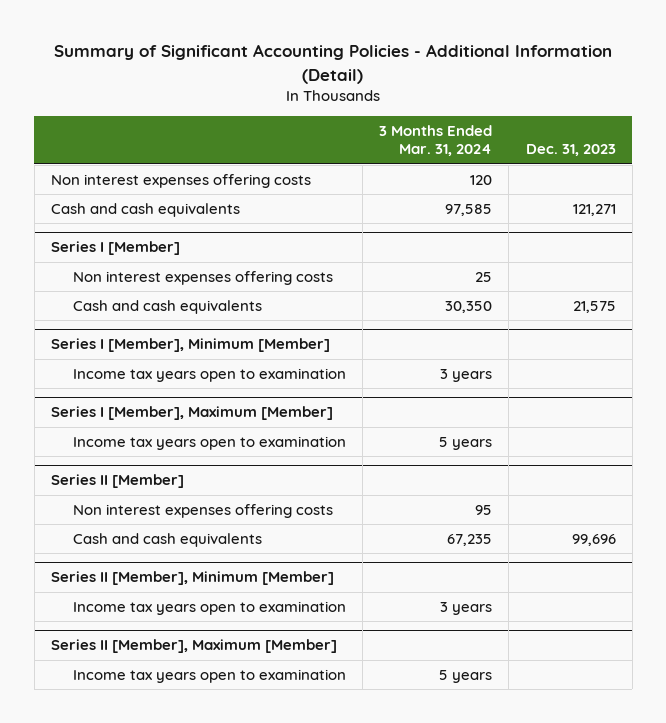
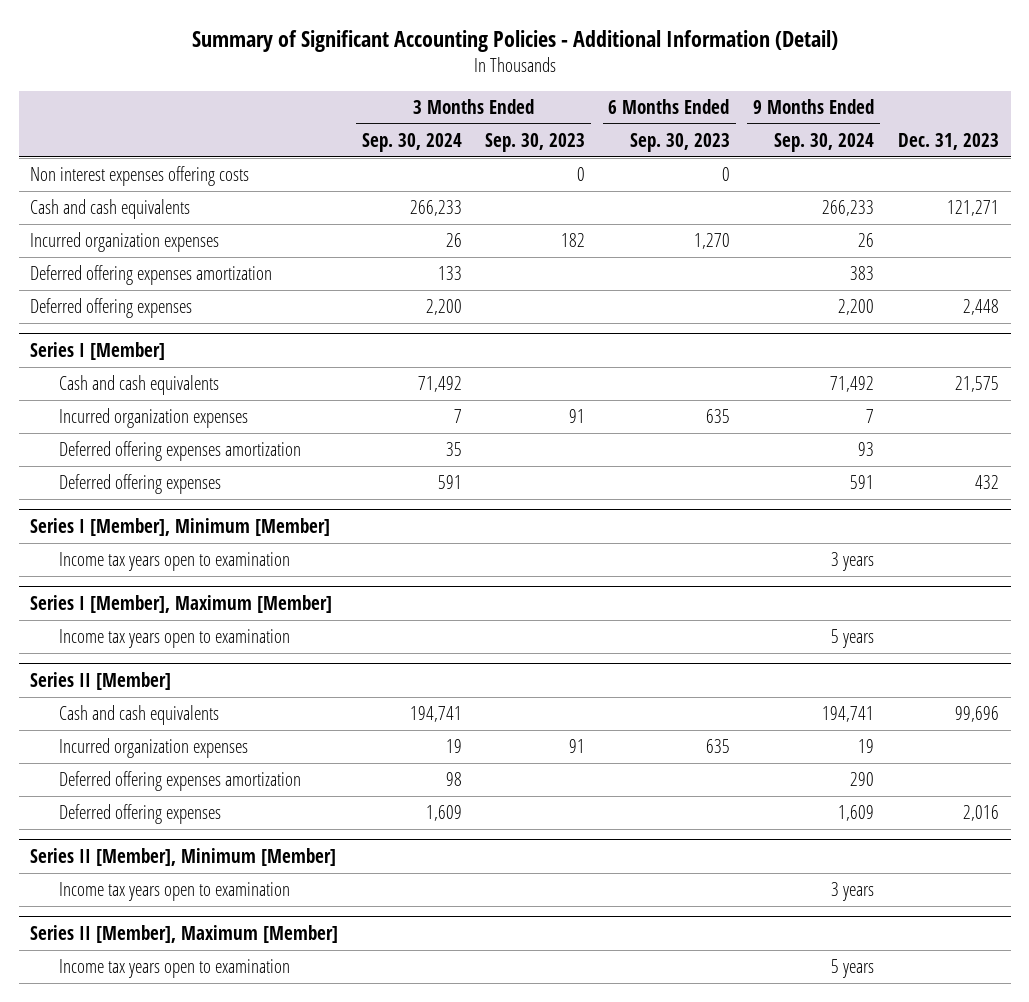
- | 3 Months Ended Mar. 31, 2024 | Dec. 31, 2023
+ | 3 Months Ended Sep. 30, 2024 | 3 Months Ended Sep. 30, 2023 | 6 Months Ended Sep. 30, 2023 | 9 Months Ended Sep. 30, 2024 | Dec. 31, 2023
+ Incurred organization expenses | 26 | 182 | 1,270 | 26 |
+ Deferred offering expenses amortization | 133 | | | 383 |
+ Deferred offering expenses | 2,200 | | | 2,200 | 2,448
@ Series I [Member]
- Non interest expenses offering costs | 25 |
+ Incurred organization expenses | 7 | 91 | 635 | 7 |
+ Deferred offering expenses amortization | 35 | | | 93 |
+ Deferred offering expenses | 591 | | | 591 | 432
@ Series II [Member]
- Non interest expenses offering costs | 95 |
+ Incurred organization expenses | 19 | 91 | 635 | 19 |
+ Deferred offering expenses amortization | 98 | | | 290 |
+ Deferred offering expenses | 1,609 | | | 1,609 | 2,016

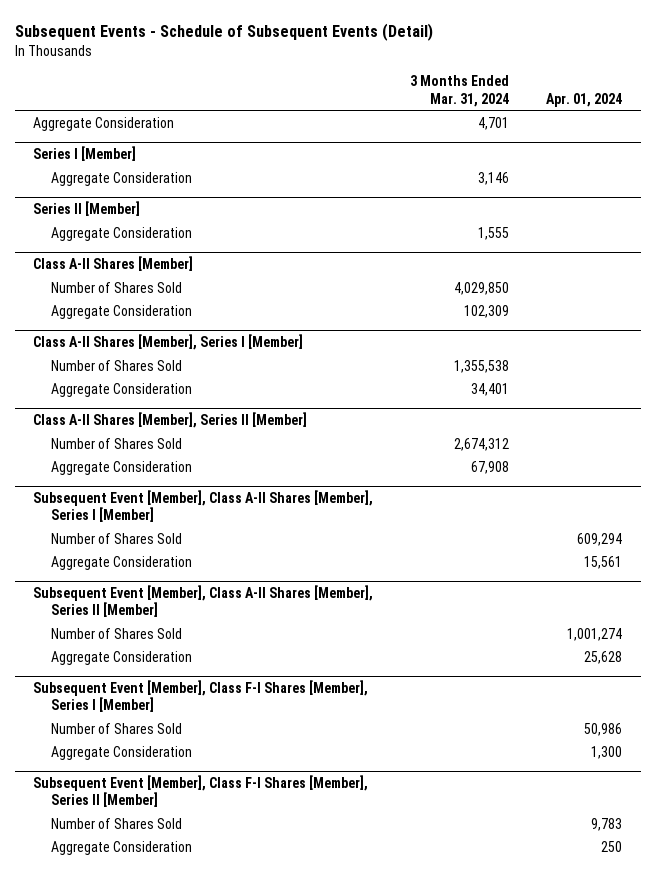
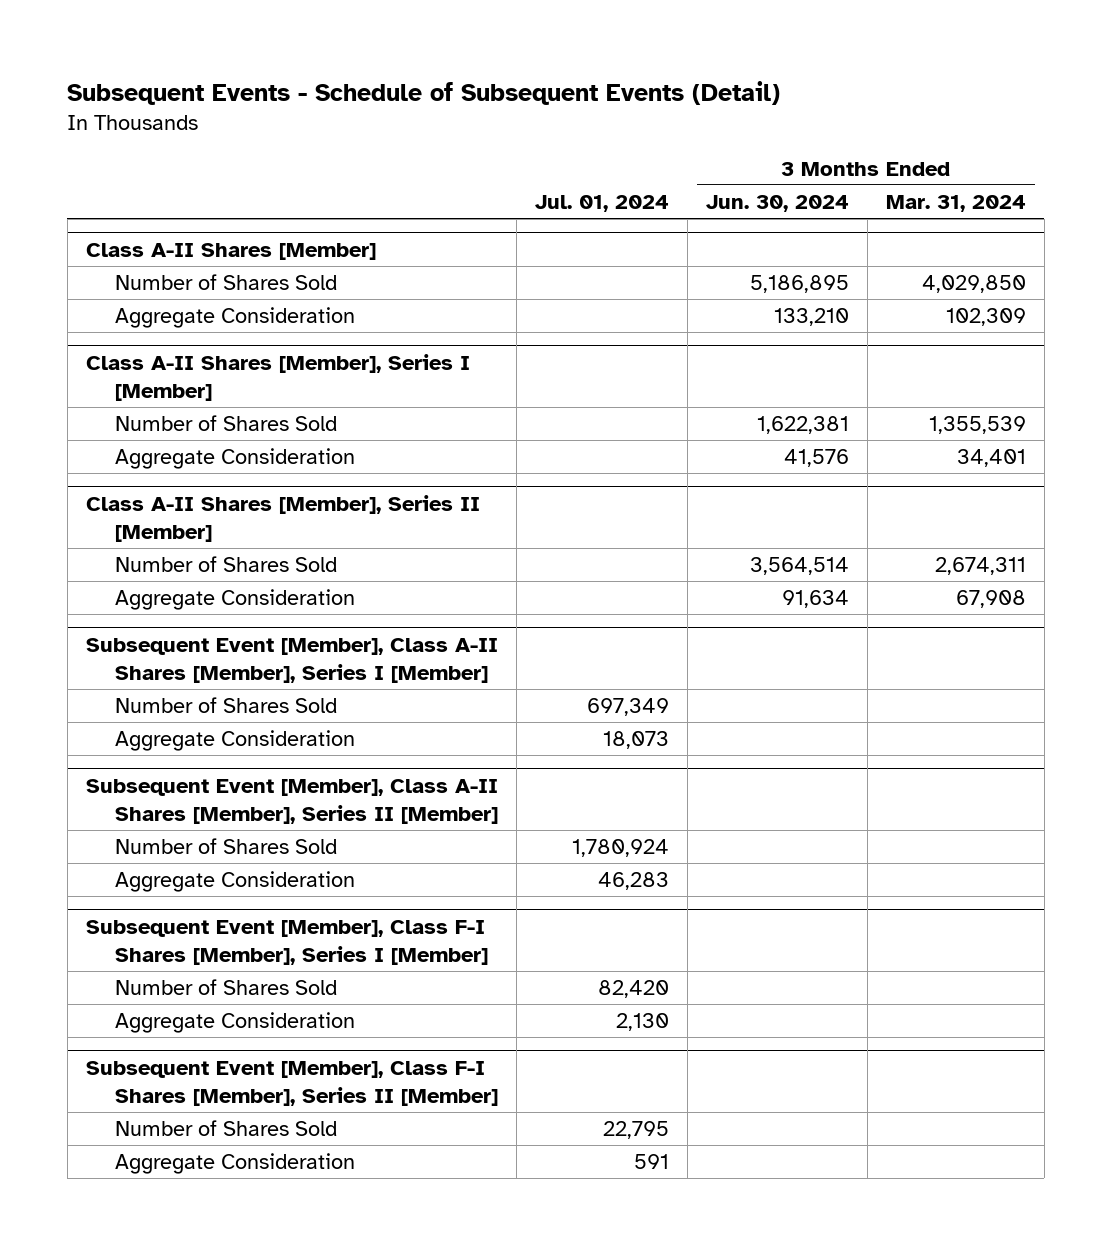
- | 3 Months Ended Mar. 31, 2024 | Apr. 01, 2024
+ | Jul. 01, 2024 | 3 Months Ended Jun. 30, 2024 | 3 Months Ended Mar. 31, 2024
- Aggregate Consideration | 4,701 |
- Series I [Member]
- Aggregate Consideration | 3,146 |
- Series II [Member]
- Aggregate Consideration | 1,555 |
@ Class A-II Shares [Member], Series I [Member]
- Number of Shares Sold | 1,355,538 |
+ Number of Shares Sold | | 1,622,381 | 1,355,539
@ Class A-II Shares [Member], Series II [Member]
- Number of Shares Sold | 2,674,312 |
+ Number of Shares Sold | | 3,564,514 | 2,674,311

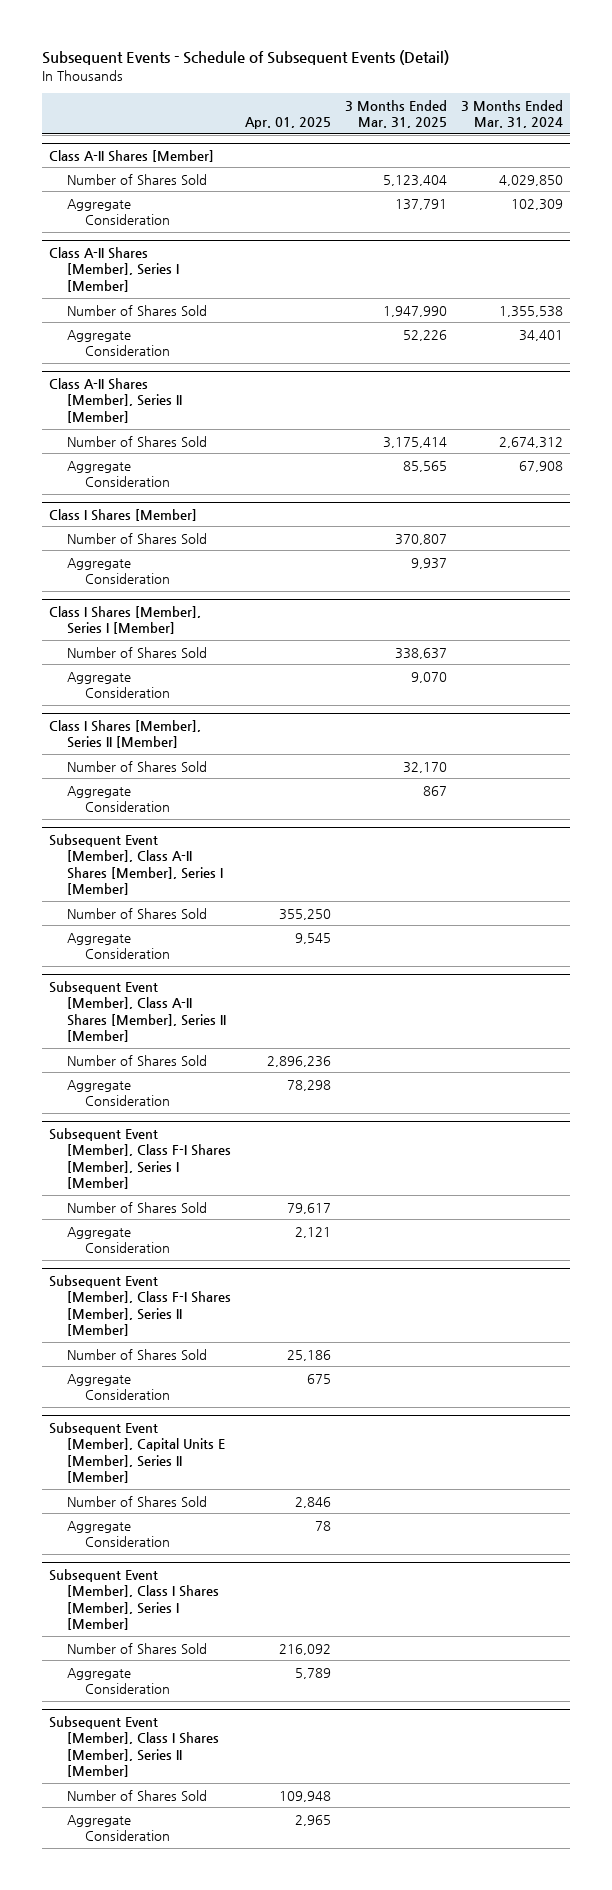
- | Jul. 01, 2024 | 3 Months Ended Jun. 30, 2024 | 3 Months Ended Mar. 31, 2024
+ | Apr. 01, 2025 | 3 Months Ended Mar. 31, 2025 | 3 Months Ended Mar. 31, 2024
@ Class A-II Shares [Member], Series I [Member]
- Number of Shares Sold | | 1,622,381 | 1,355,539
+ Number of Shares Sold | | 1,947,990 | 1,355,538
@ Class A-II Shares [Member], Series II [Member]
- Number of Shares Sold | | 3,564,514 | 2,674,311
+ Number of Shares Sold | | 3,175,414 | 2,674,312
+ Class I Shares [Member]
+ Number of Shares Sold | | 370,807 |
+ Aggregate Consideration | | 9,937 |
+ Class I Shares [Member], Series I [Member]
+ Number of Shares Sold | | 338,637 |
+ Aggregate Consideration | | 9,070 |
+ Class I Shares [Member], Series II [Member]
+ Number of Shares Sold | | 32,170 |
+ Aggregate Consideration | | 867 |
+ Subsequent Event [Member], Capital Units E [Member], Series II [Member]
+ Number of Shares Sold | 2,846 | |
+ Aggregate Consideration | 78 | |
+ Subsequent Event [Member], Class I Shares [Member], Series I [Member]
+ Number of Shares Sold | 216,092 | |
+ Aggregate Consideration | 5,789 | |
+ Subsequent Event [Member], Class I Shares [Member], Series II [Member]
+ Number of Shares Sold | 109,948 | |
+ Aggregate Consideration | 2,965 | |

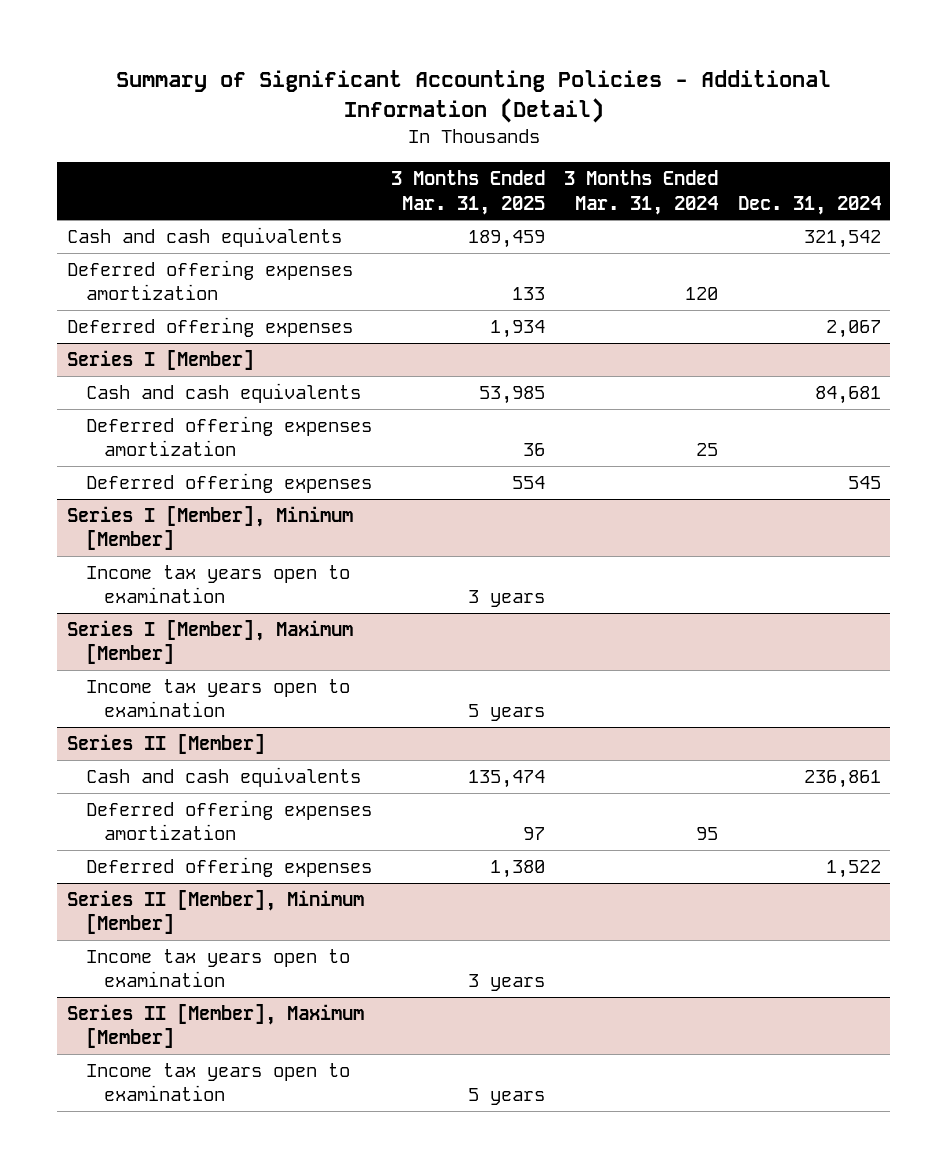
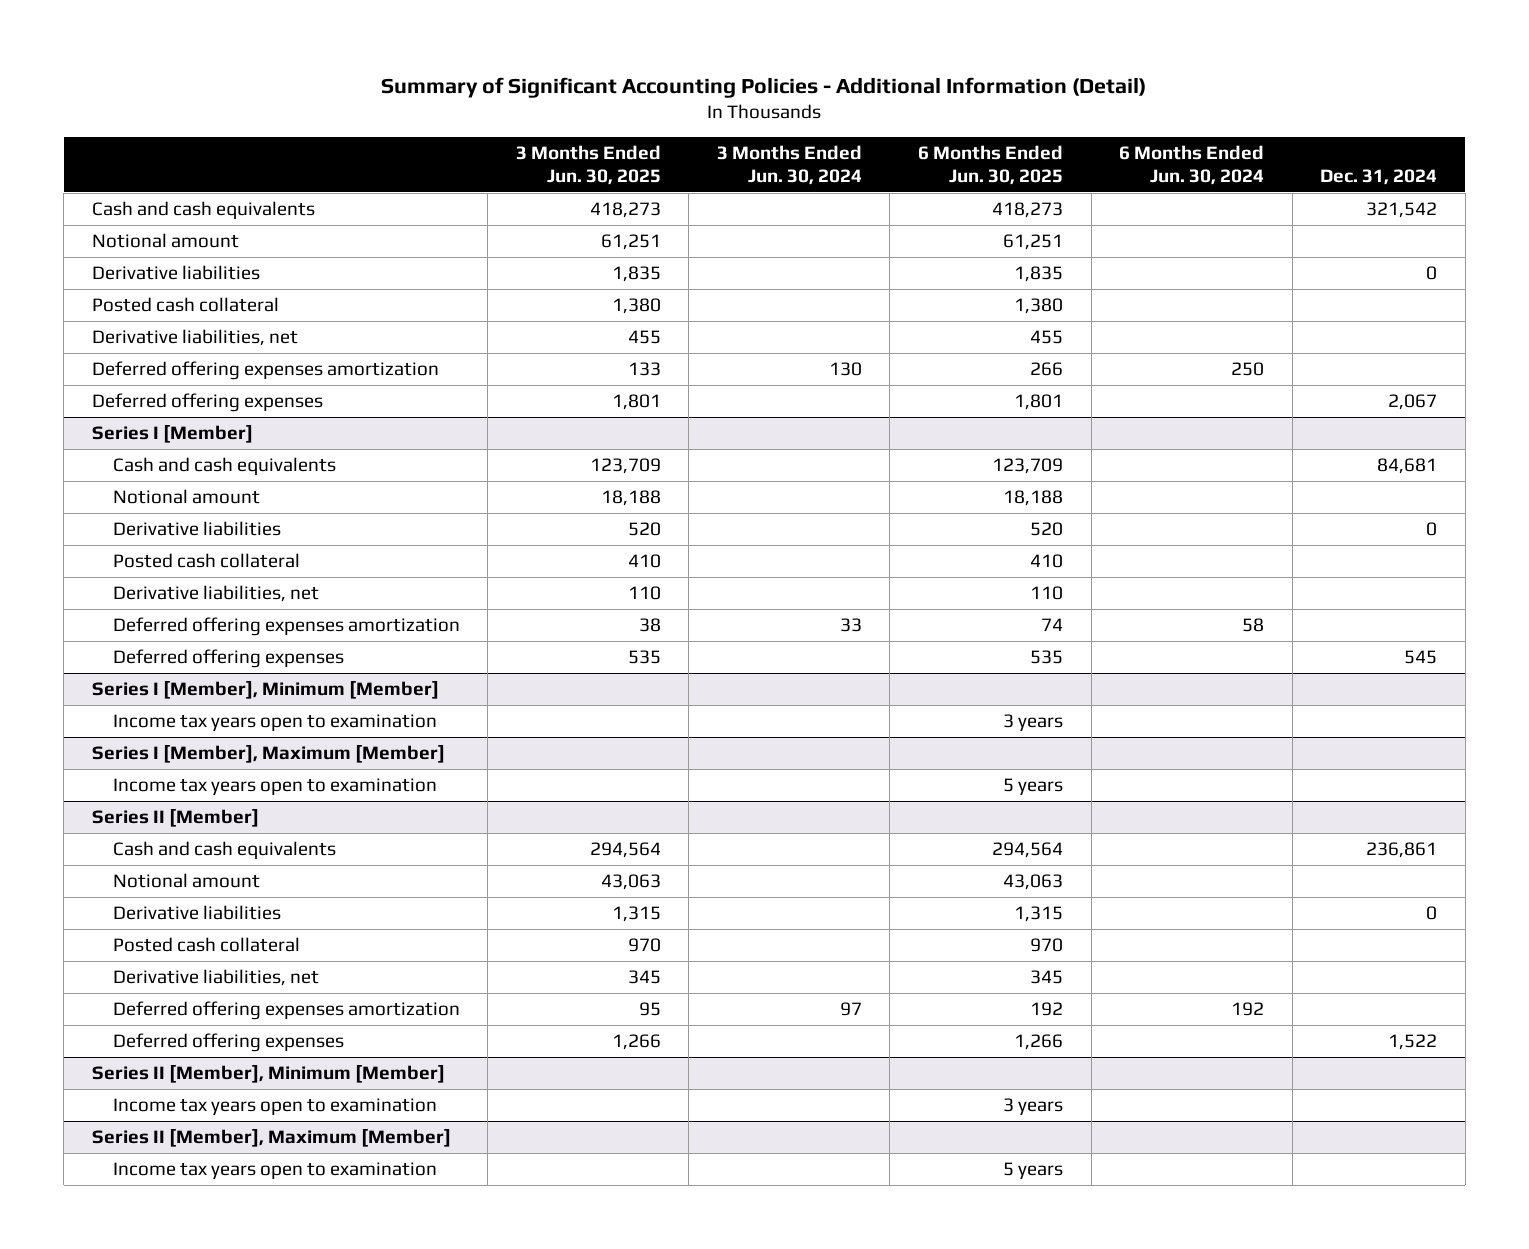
- | 3 Months Ended Mar. 31, 2025 | 3 Months Ended Mar. 31, 2024 | Dec. 31, 2024
+ | 3 Months Ended Jun. 30, 2025 | 3 Months Ended Jun. 30, 2024 | 6 Months Ended Jun. 30, 2025 | 6 Months Ended Jun. 30, 2024 | Dec. 31, 2024
+ Notional amount | 61,251 | | 61,251 | |
+ Derivative liabilities | 1,835 | | 1,835 | | 0
+ Posted cash collateral | 1,380 | | 1,380 | |
+ Derivative liabilities, net | 455 | | 455 | |
@ Series I [Member]
+ Notional amount | 18,188 | | 18,188 | |
+ Derivative liabilities | 520 | | 520 | | 0
+ Posted cash collateral | 410 | | 410 | |
+ Derivative liabilities, net | 110 | | 110 | |
@ Series II [Member]
+ Notional amount | 43,063 | | 43,063 | |
+ Derivative liabilities | 1,315 | | 1,315 | | 0
+ Posted cash collateral | 970 | | 970 | |
+ Derivative liabilities, net | 345 | | 345 | |

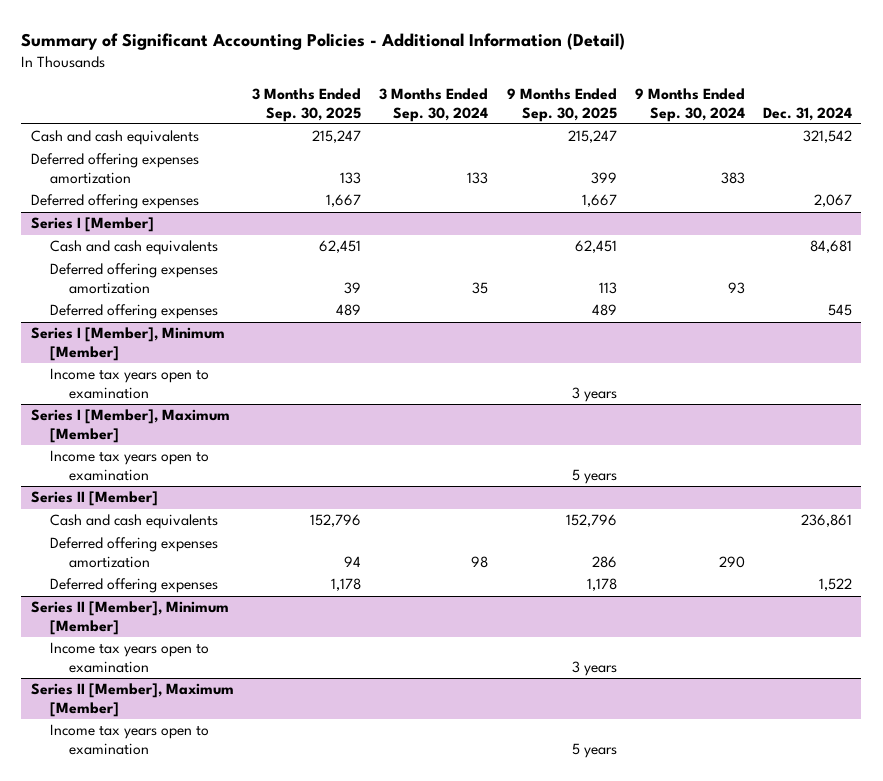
- | 3 Months Ended Jun. 30, 2025 | 3 Months Ended Jun. 30, 2024 | 6 Months Ended Jun. 30, 2025 | 6 Months Ended Jun. 30, 2024 | Dec. 31, 2024
+ | 3 Months Ended Sep. 30, 2025 | 3 Months Ended Sep. 30, 2024 | 9 Months Ended Sep. 30, 2025 | 9 Months Ended Sep. 30, 2024 | Dec. 31, 2024
- Notional amount | 61,251 | | 61,251 | |
- Derivative liabilities | 1,835 | | 1,835 | | 0
- Posted cash collateral | 1,380 | | 1,380 | |
- Derivative liabilities, net | 455 | | 455 | |
@ Series I [Member]
- Notional amount | 18,188 | | 18,188 | |
- Derivative liabilities | 520 | | 520 | | 0
- Posted cash collateral | 410 | | 410 | |
- Derivative liabilities, net | 110 | | 110 | |
@ Series II [Member]
- Notional amount | 43,063 | | 43,063 | |
- Derivative liabilities | 1,315 | | 1,315 | | 0
- Posted cash collateral | 970 | | 970 | |
- Derivative liabilities, net | 345 | | 345 | |

